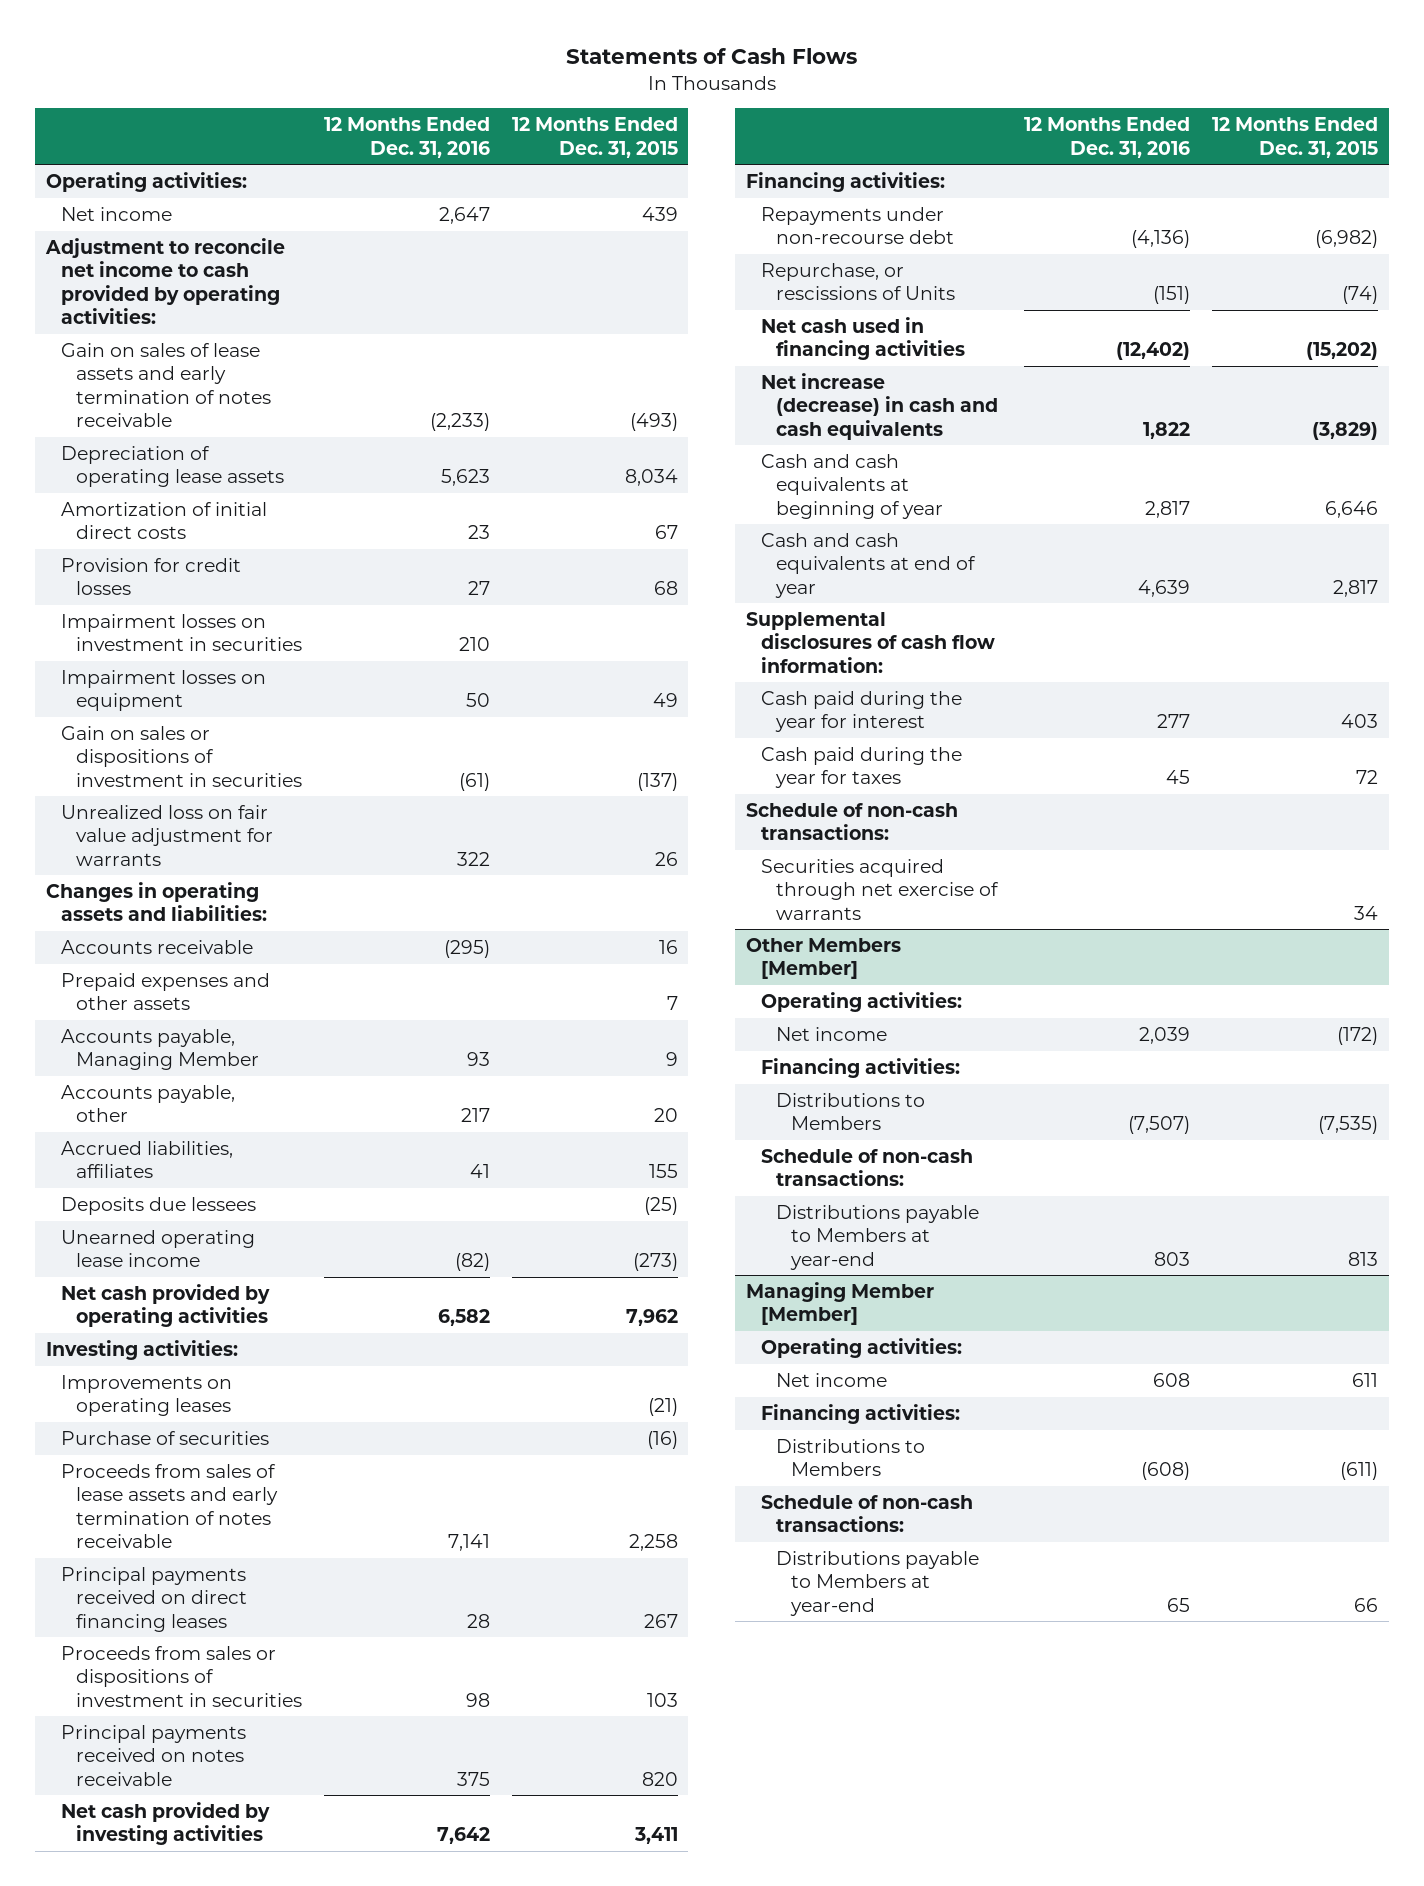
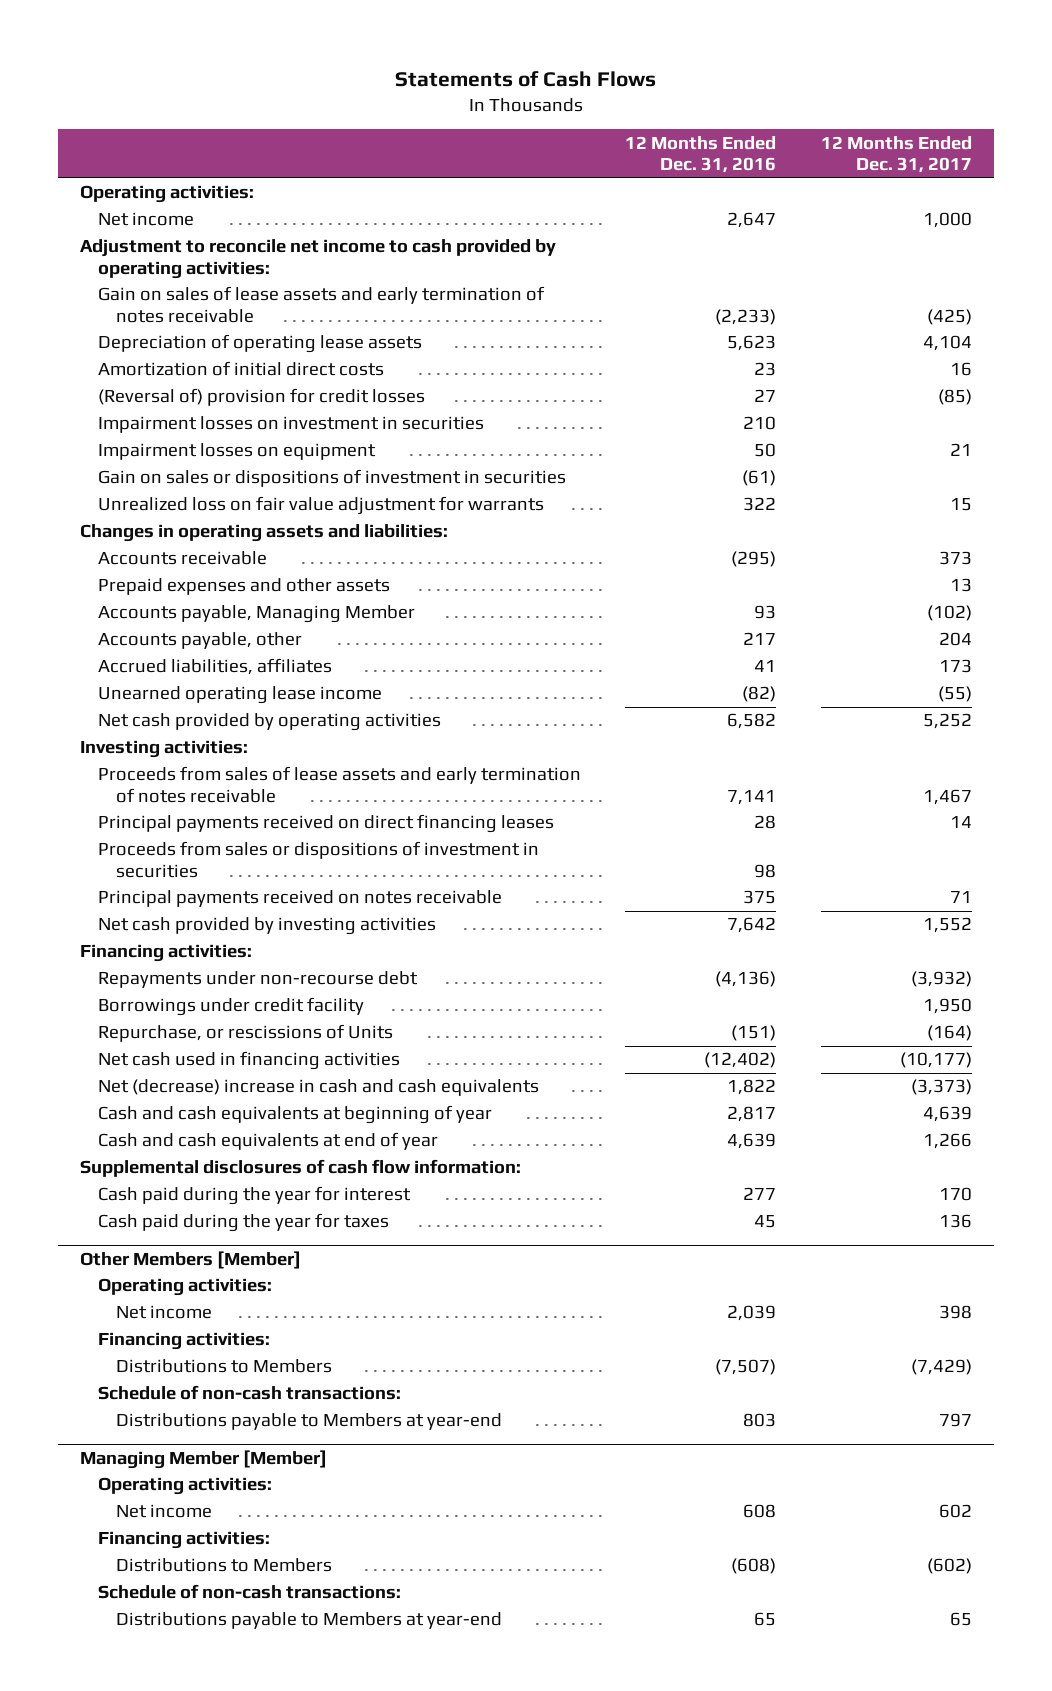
- | 12 Months Ended Dec. 31, 2016 | 12 Months Ended Dec. 31, 2015
+ | 12 Months Ended Dec. 31, 2016 | 12 Months Ended Dec. 31, 2017
- Provision for credit losses | 27 | 68
+ (Reversal of) provision for credit losses | 27 | (85)
- Deposits due lessees | | (25)
- Improvements on operating leases | | (21)
- Purchase of securities | | (16)
+ Borrowings under credit facility | | 1,950
- Net increase (decrease) in cash and cash equivalents | 1,822 | (3,829)
+ Net (decrease) increase in cash and cash equivalents | 1,822 | (3,373)
- Schedule of non-cash transactions:
- Securities acquired through net exercise of warrants | | 34

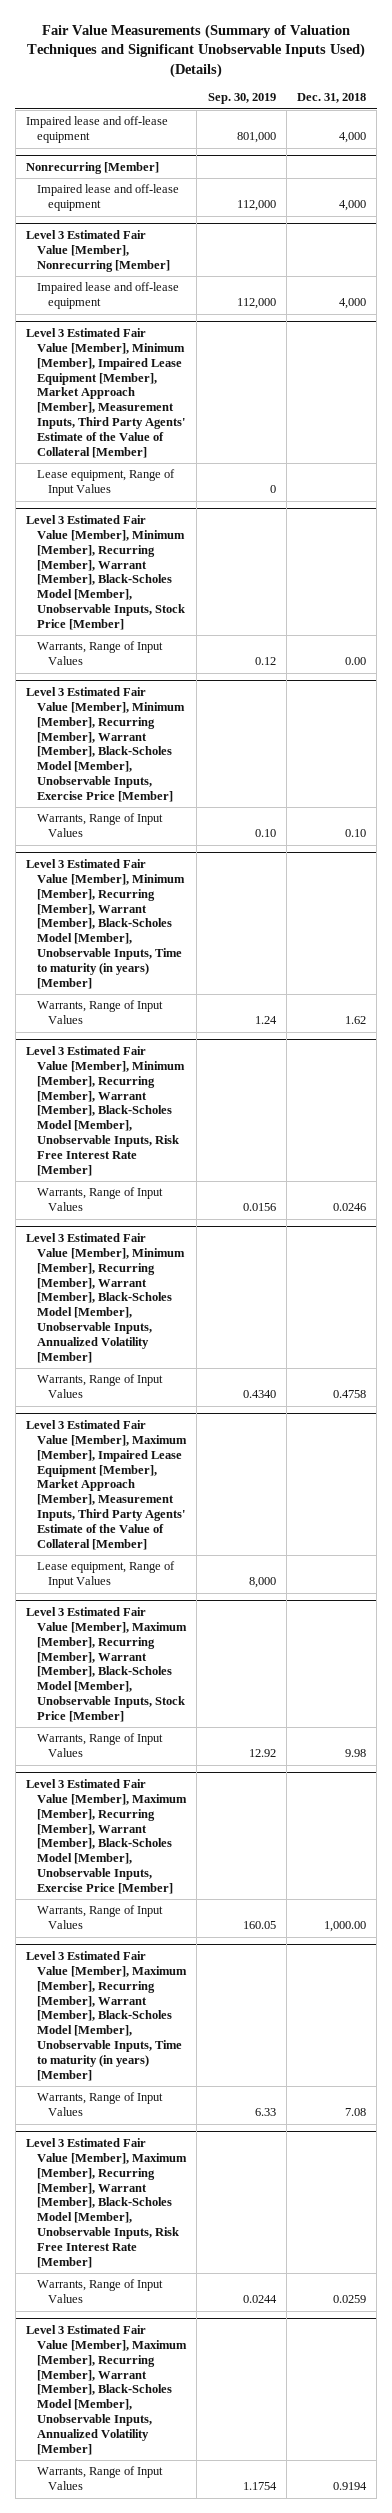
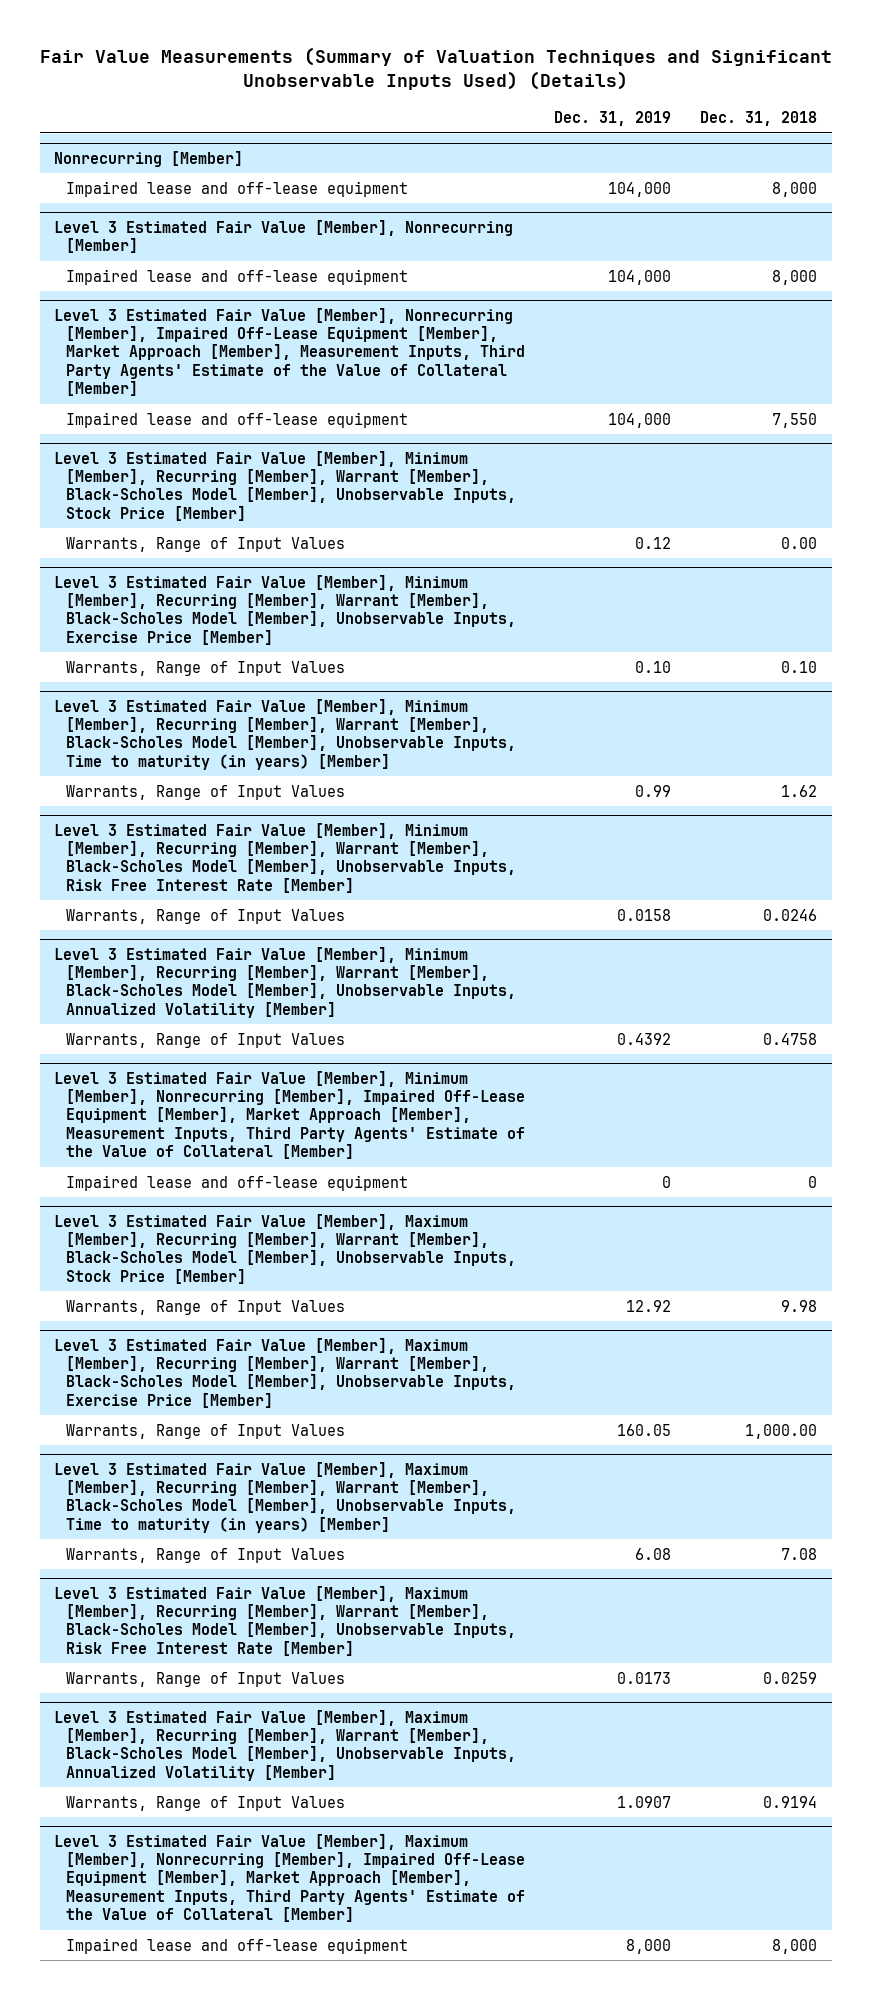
- | Sep. 30, 2019 | Dec. 31, 2018
+ | Dec. 31, 2019 | Dec. 31, 2018
- Impaired lease and off-lease equipment | 801,000 | 4,000
@ Nonrecurring [Member]
- Impaired lease and off-lease equipment | 112,000 | 4,000
+ Impaired lease and off-lease equipment | 104,000 | 8,000
@ Level 3 Estimated Fair Value [Member], Nonrecurring [Member]
- Impaired lease and off-lease equipment | 112,000 | 4,000
- Level 3 Estimated Fair Value [Member], Minimum [Member], Impaired Lease Equipment [Member], Market Approach [Member], Measurement Inputs, Third Party Agents' Estimate of the Value of Collateral [Member]
- Lease equipment, Range of Input Values | 0 |
@ Level 3 Estimated Fair Value [Member], Nonrecurring [Member]
+ Impaired lease and off-lease equipment | 104,000 | 8,000
+ Level 3 Estimated Fair Value [Member], Nonrecurring [Member], Impaired Off-Lease Equipment [Member], Market Approach [Member], Measurement Inputs, Third Party Agents' Estimate of the Value of Collateral [Member]
+ Impaired lease and off-lease equipment | 104,000 | 7,550
- Level 3 Estimated Fair Value [Member], Maximum [Member], Impaired Lease Equipment [Member], Market Approach [Member], Measurement Inputs, Third Party Agents' Estimate of the Value of Collateral [Member]
- Lease equipment, Range of Input Values | 8,000 |
+ Level 3 Estimated Fair Value [Member], Minimum [Member], Nonrecurring [Member], Impaired Off-Lease Equipment [Member], Market Approach [Member], Measurement Inputs, Third Party Agents' Estimate of the Value of Collateral [Member]
+ Impaired lease and off-lease equipment | 0 | 0
+ Level 3 Estimated Fair Value [Member], Maximum [Member], Nonrecurring [Member], Impaired Off-Lease Equipment [Member], Market Approach [Member], Measurement Inputs, Third Party Agents' Estimate of the Value of Collateral [Member]
+ Impaired lease and off-lease equipment | 8,000 | 8,000

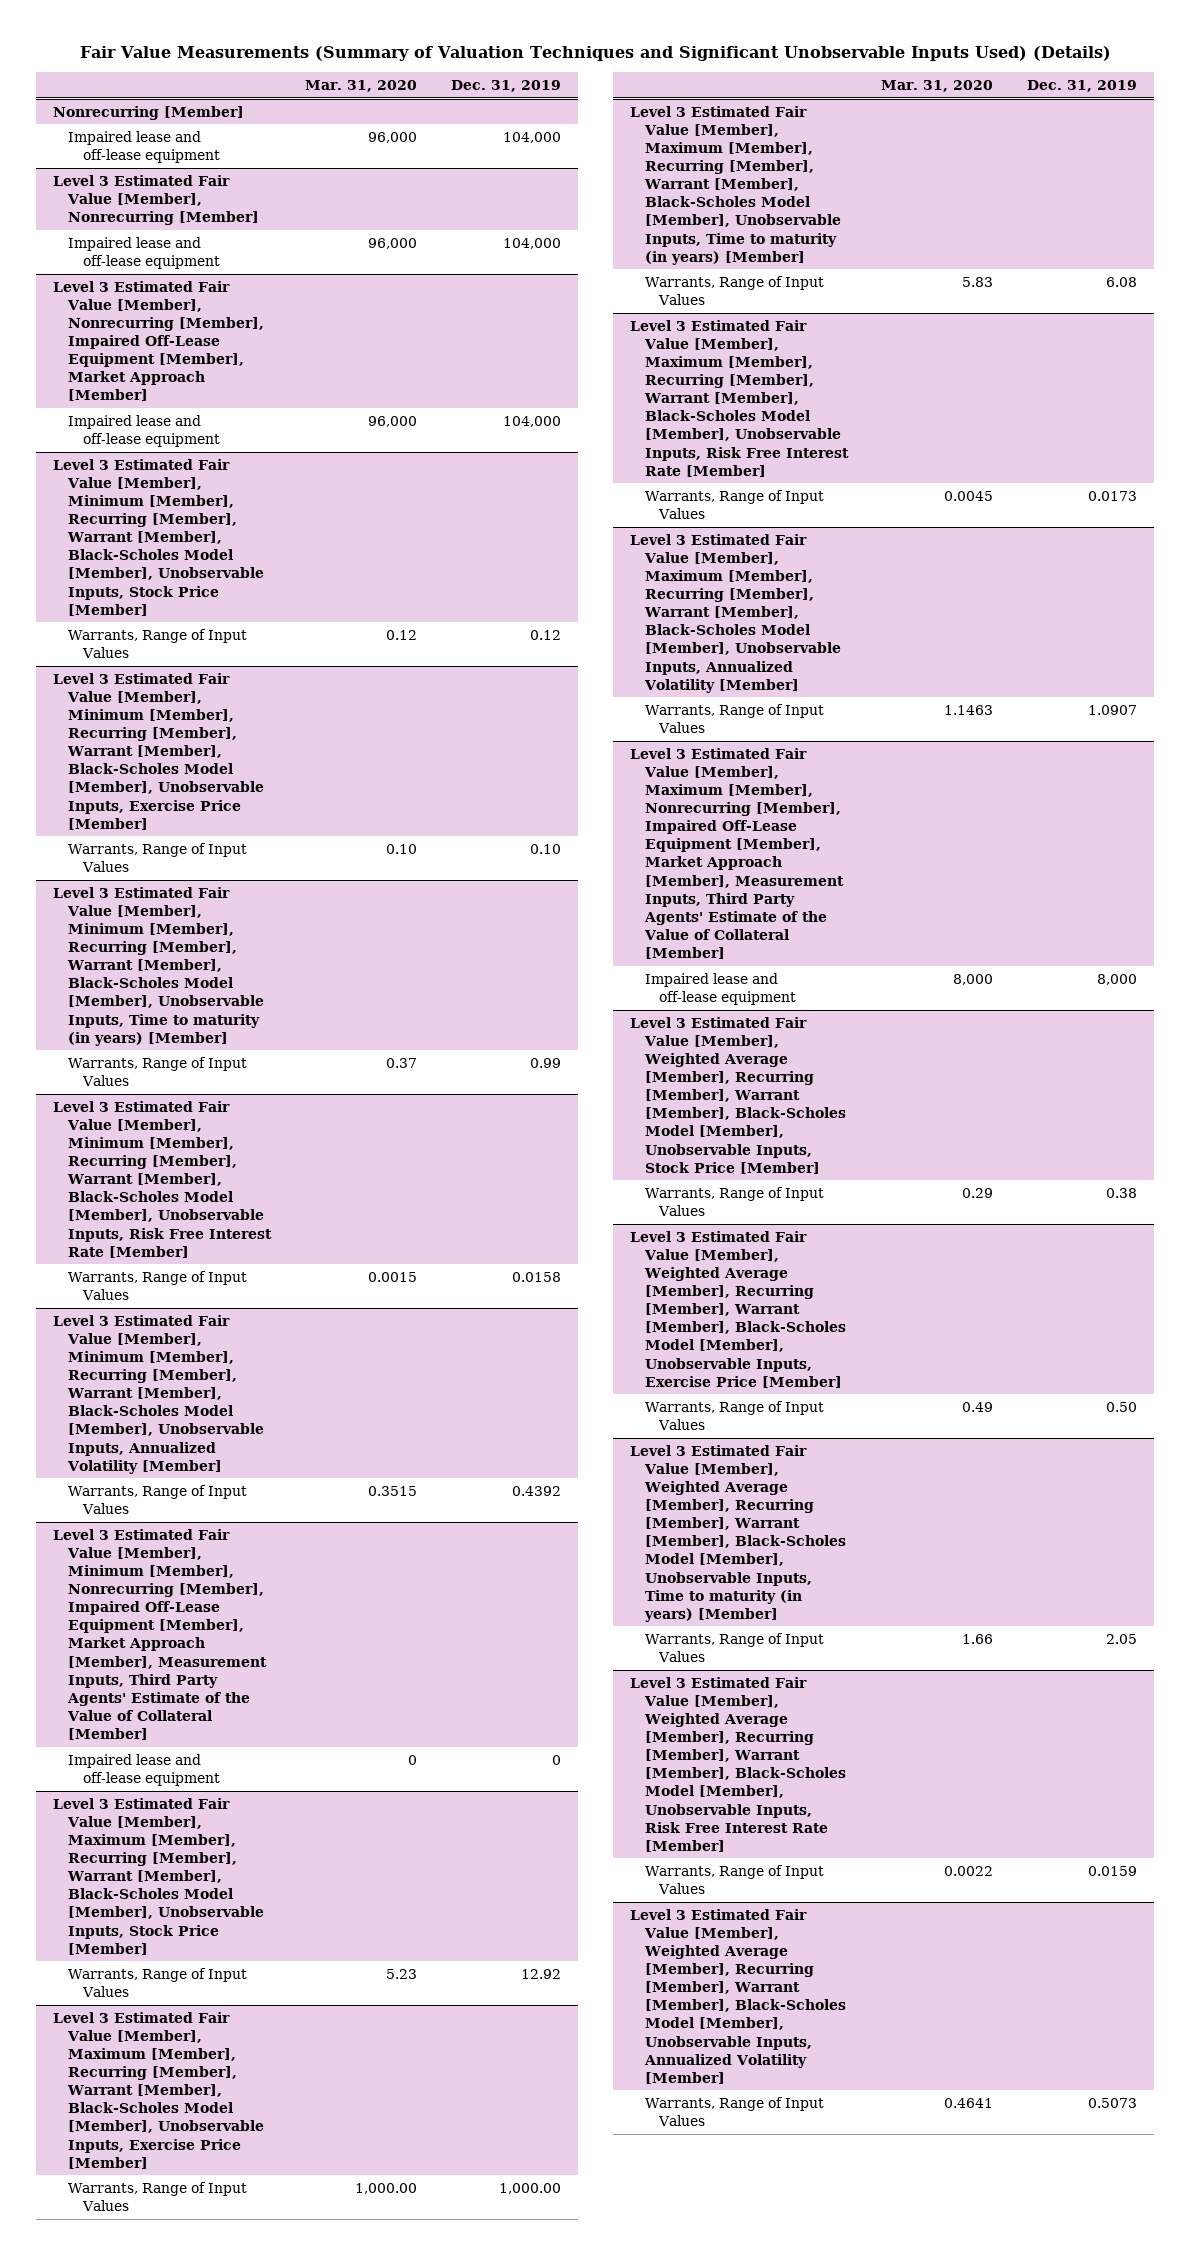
- | Dec. 31, 2019 | Dec. 31, 2018
+ | Mar. 31, 2020 | Dec. 31, 2019
- Level 3 Estimated Fair Value [Member], Nonrecurring [Member], Impaired Off-Lease Equipment [Member], Market Approach [Member], Measurement Inputs, Third Party Agents' Estimate of the Value of Collateral [Member]
+ Level 3 Estimated Fair Value [Member], Nonrecurring [Member], Impaired Off-Lease Equipment [Member], Market Approach [Member]
@ Level 3 Estimated Fair Value [Member], Maximum [Member], Recurring [Member], Warrant [Member], Black-Scholes Model [Member], Unobservable Inputs, Exercise Price [Member]
- Warrants, Range of Input Values | 160.05 | 1,000.00
+ Warrants, Range of Input Values | 1,000.00 | 1,000.00
+ Level 3 Estimated Fair Value [Member], Weighted Average [Member], Recurring [Member], Warrant [Member], Black-Scholes Model [Member], Unobservable Inputs, Stock Price [Member]
+ Warrants, Range of Input Values | 0.29 | 0.38
+ Level 3 Estimated Fair Value [Member], Weighted Average [Member], Recurring [Member], Warrant [Member], Black-Scholes Model [Member], Unobservable Inputs, Exercise Price [Member]
+ Warrants, Range of Input Values | 0.49 | 0.50
+ Level 3 Estimated Fair Value [Member], Weighted Average [Member], Recurring [Member], Warrant [Member], Black-Scholes Model [Member], Unobservable Inputs, Time to maturity (in years) [Member]
+ Warrants, Range of Input Values | 1.66 | 2.05
+ Level 3 Estimated Fair Value [Member], Weighted Average [Member], Recurring [Member], Warrant [Member], Black-Scholes Model [Member], Unobservable Inputs, Risk Free Interest Rate [Member]
+ Warrants, Range of Input Values | 0.0022 | 0.0159
+ Level 3 Estimated Fair Value [Member], Weighted Average [Member], Recurring [Member], Warrant [Member], Black-Scholes Model [Member], Unobservable Inputs, Annualized Volatility [Member]
+ Warrants, Range of Input Values | 0.4641 | 0.5073

